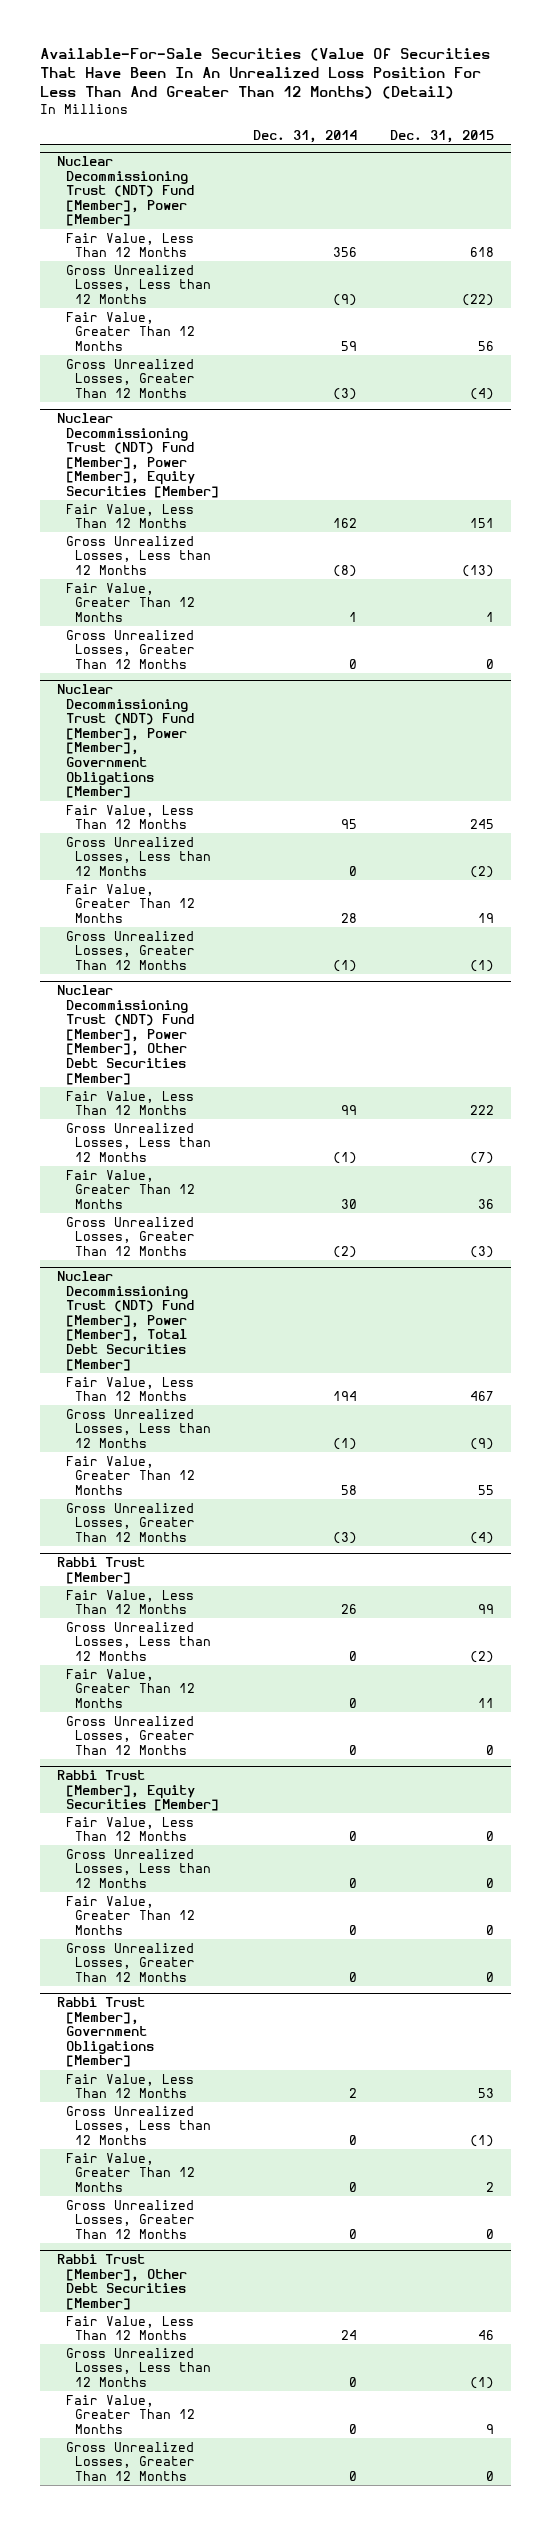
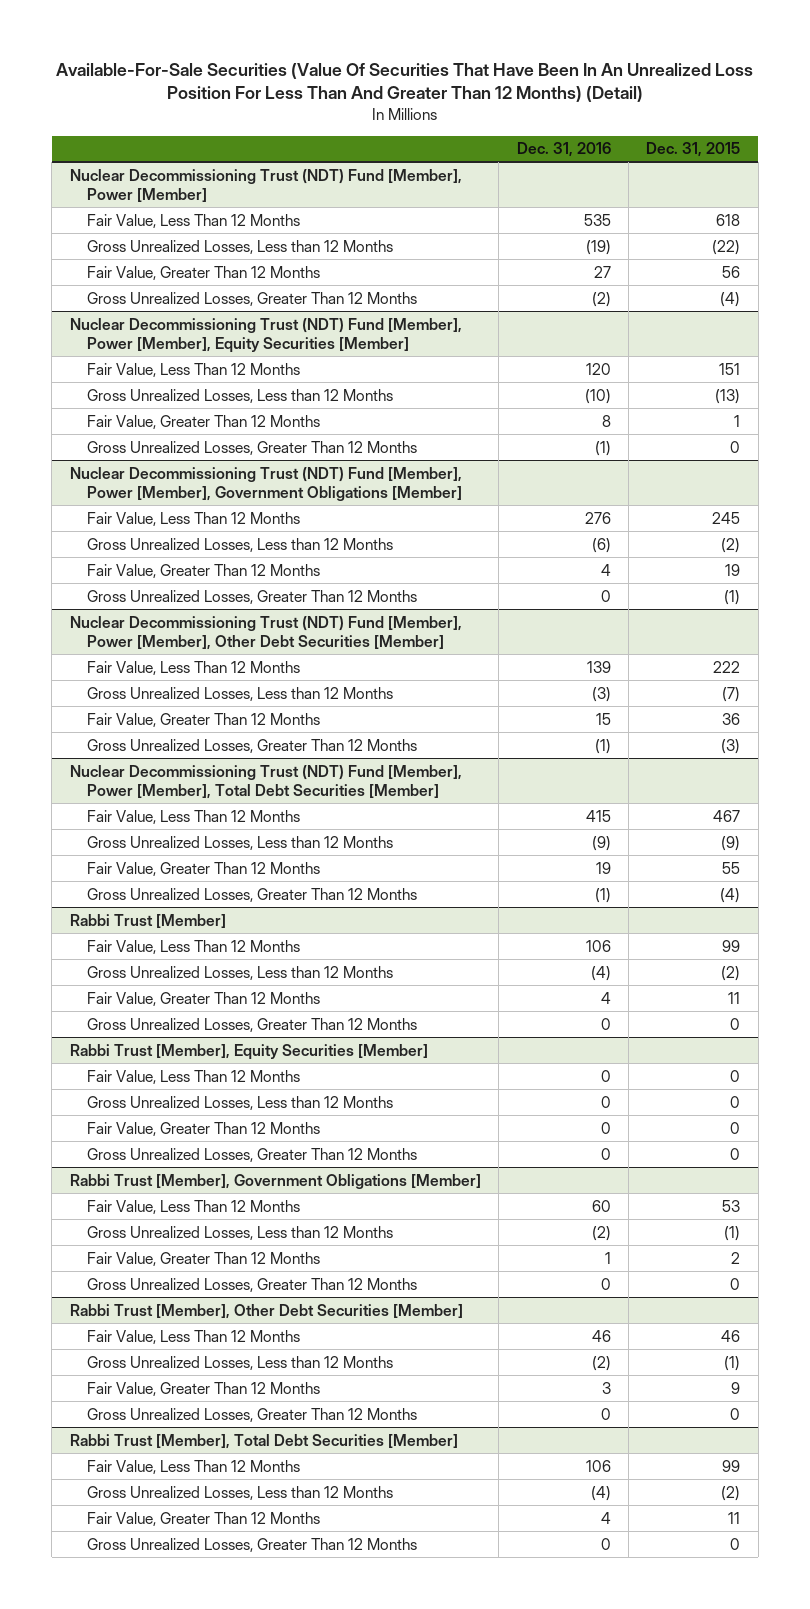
- | Dec. 31, 2014 | Dec. 31, 2015
+ | Dec. 31, 2016 | Dec. 31, 2015
+ Rabbi Trust [Member], Total Debt Securities [Member]
+ Fair Value, Less Than 12 Months | 106 | 99
+ Gross Unrealized Losses, Less than 12 Months | (4) | (2)
+ Fair Value, Greater Than 12 Months | 4 | 11
+ Gross Unrealized Losses, Greater Than 12 Months | 0 | 0

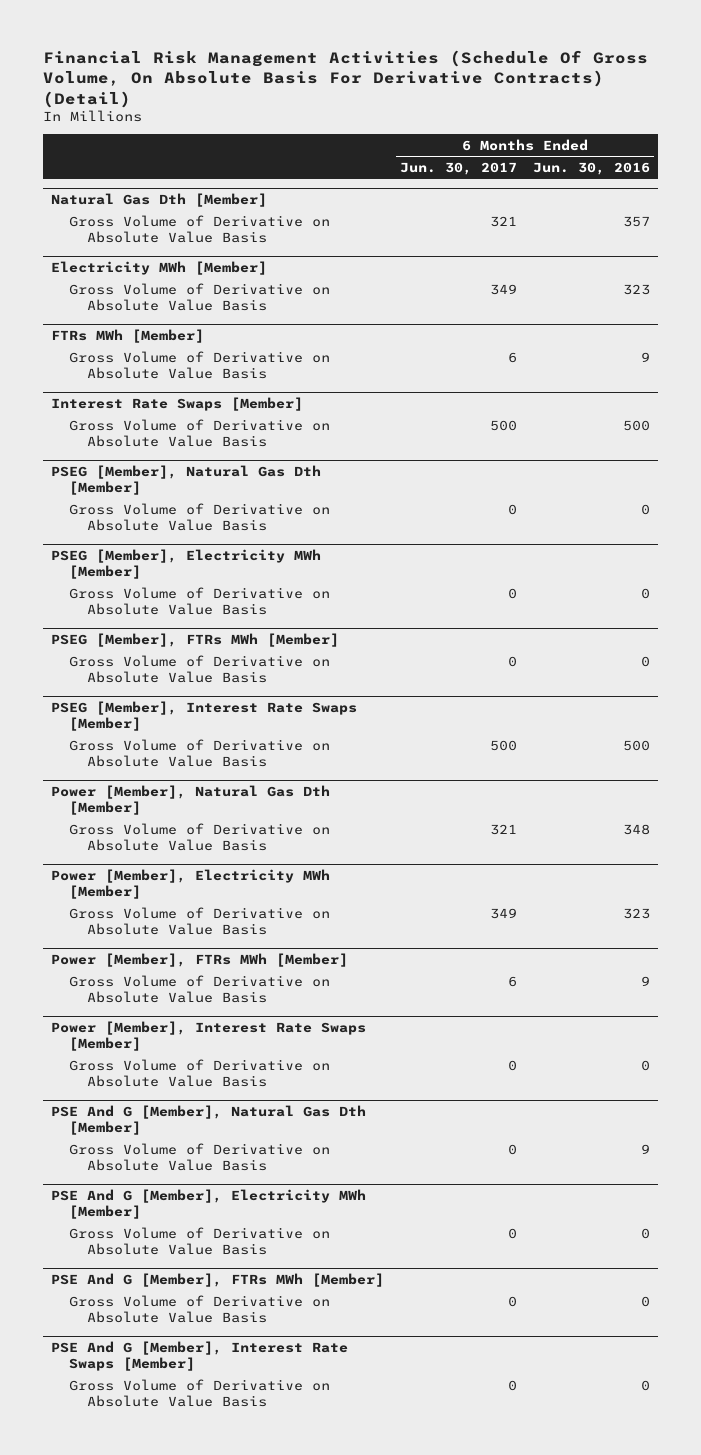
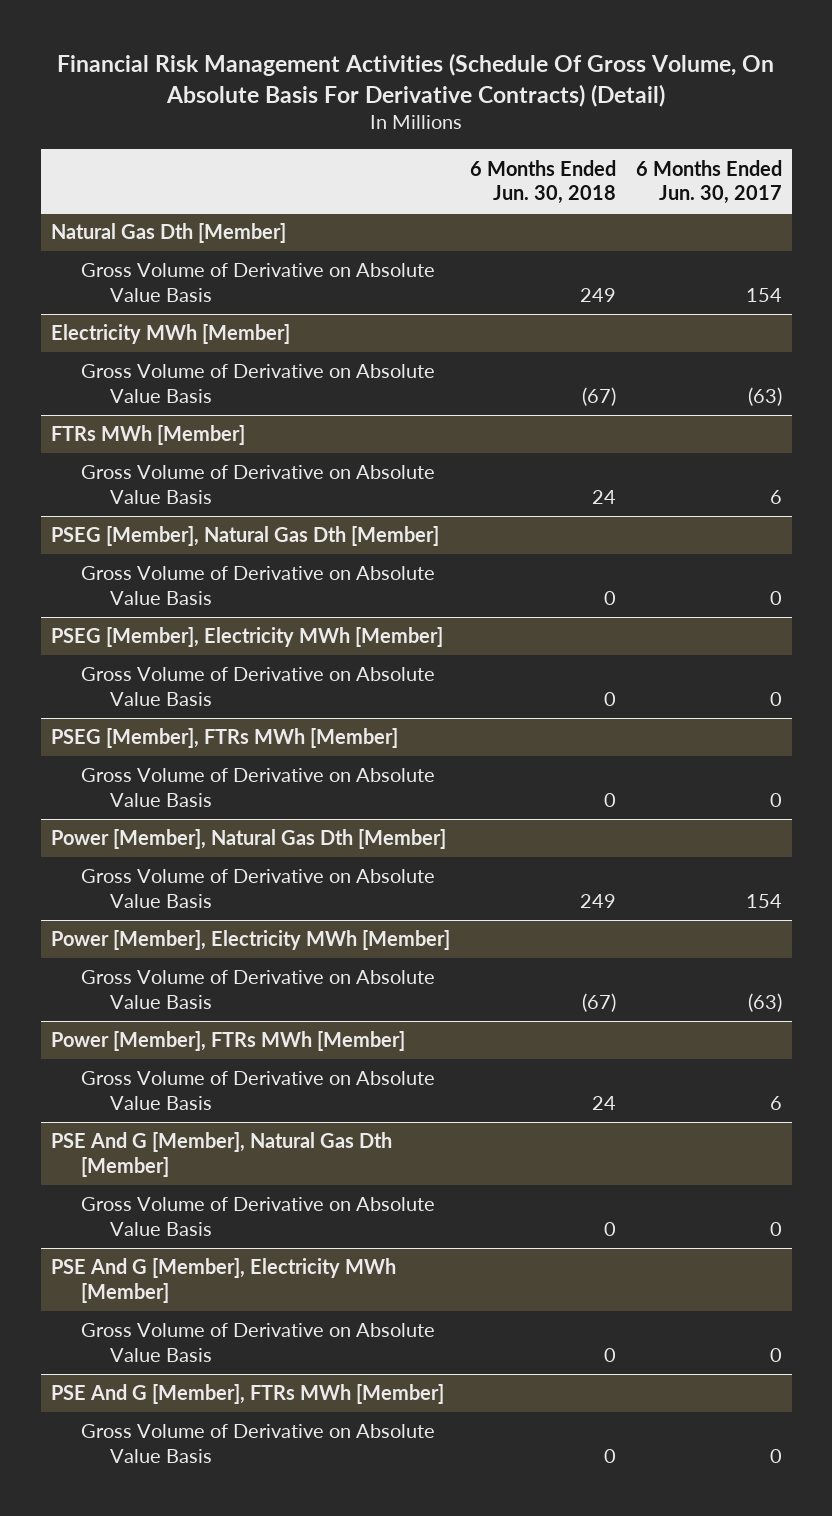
- | 6 Months Ended Jun. 30, 2017 | 6 Months Ended Jun. 30, 2016
+ | 6 Months Ended Jun. 30, 2018 | 6 Months Ended Jun. 30, 2017
@ Natural Gas Dth [Member]
- Gross Volume of Derivative on Absolute Value Basis | 321 | 357
+ Gross Volume of Derivative on Absolute Value Basis | 249 | 154
@ Electricity MWh [Member]
- Gross Volume of Derivative on Absolute Value Basis | 349 | 323
+ Gross Volume of Derivative on Absolute Value Basis | (67) | (63)
- Interest Rate Swaps [Member]
- Gross Volume of Derivative on Absolute Value Basis | 500 | 500
- PSEG [Member], Interest Rate Swaps [Member]
- Gross Volume of Derivative on Absolute Value Basis | 500 | 500
@ Power [Member], Natural Gas Dth [Member]
- Gross Volume of Derivative on Absolute Value Basis | 321 | 348
+ Gross Volume of Derivative on Absolute Value Basis | 249 | 154
@ Power [Member], Electricity MWh [Member]
- Gross Volume of Derivative on Absolute Value Basis | 349 | 323
+ Gross Volume of Derivative on Absolute Value Basis | (67) | (63)
- Power [Member], Interest Rate Swaps [Member]
- Gross Volume of Derivative on Absolute Value Basis | 0 | 0
- PSE And G [Member], Interest Rate Swaps [Member]
- Gross Volume of Derivative on Absolute Value Basis | 0 | 0

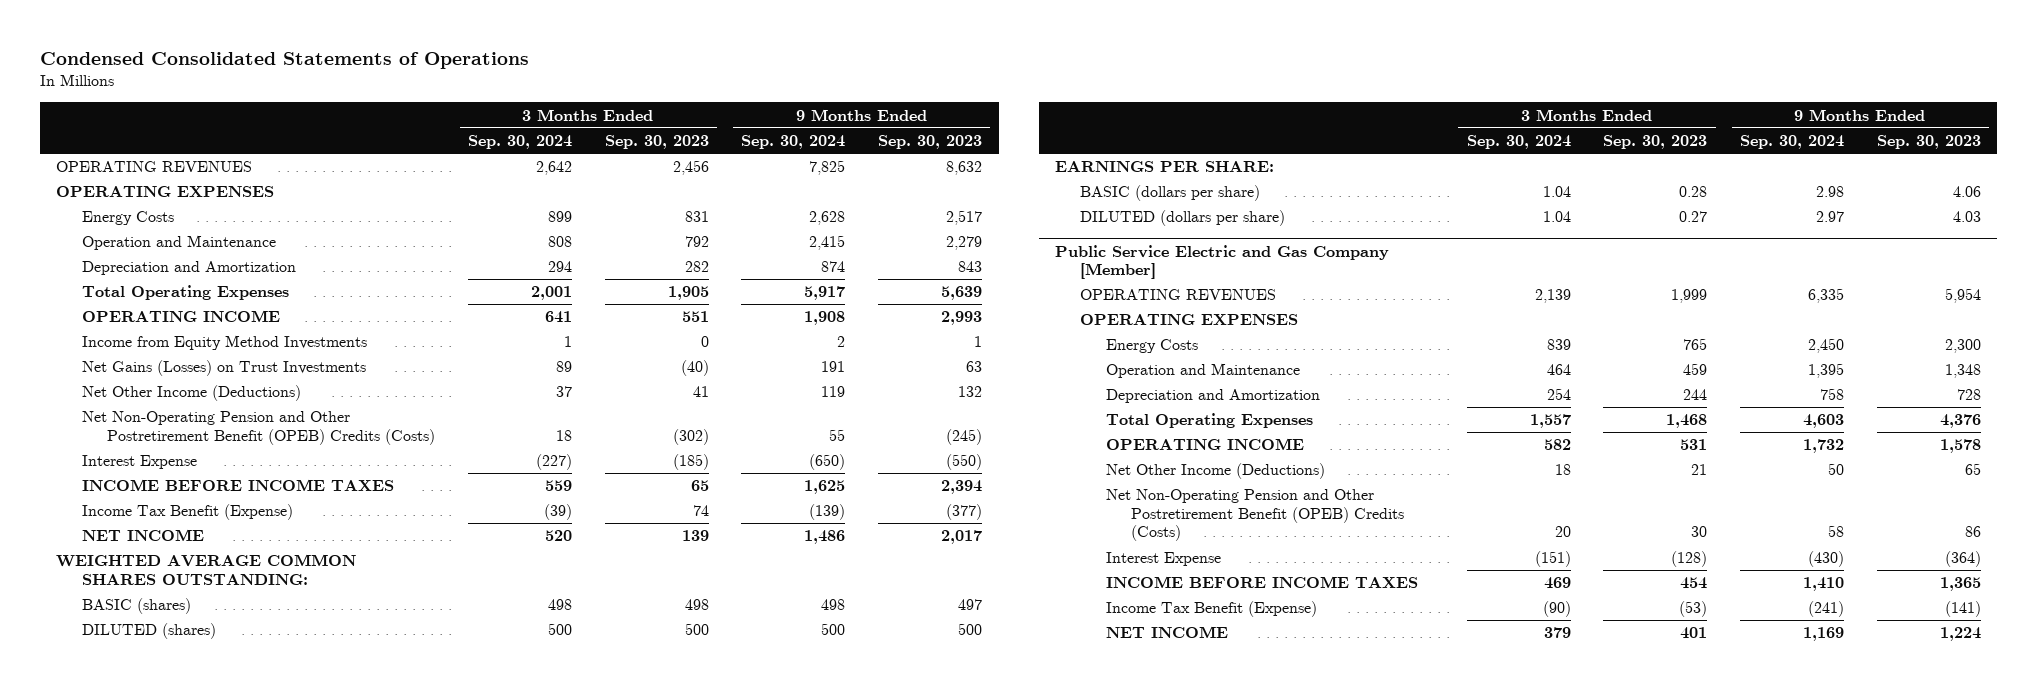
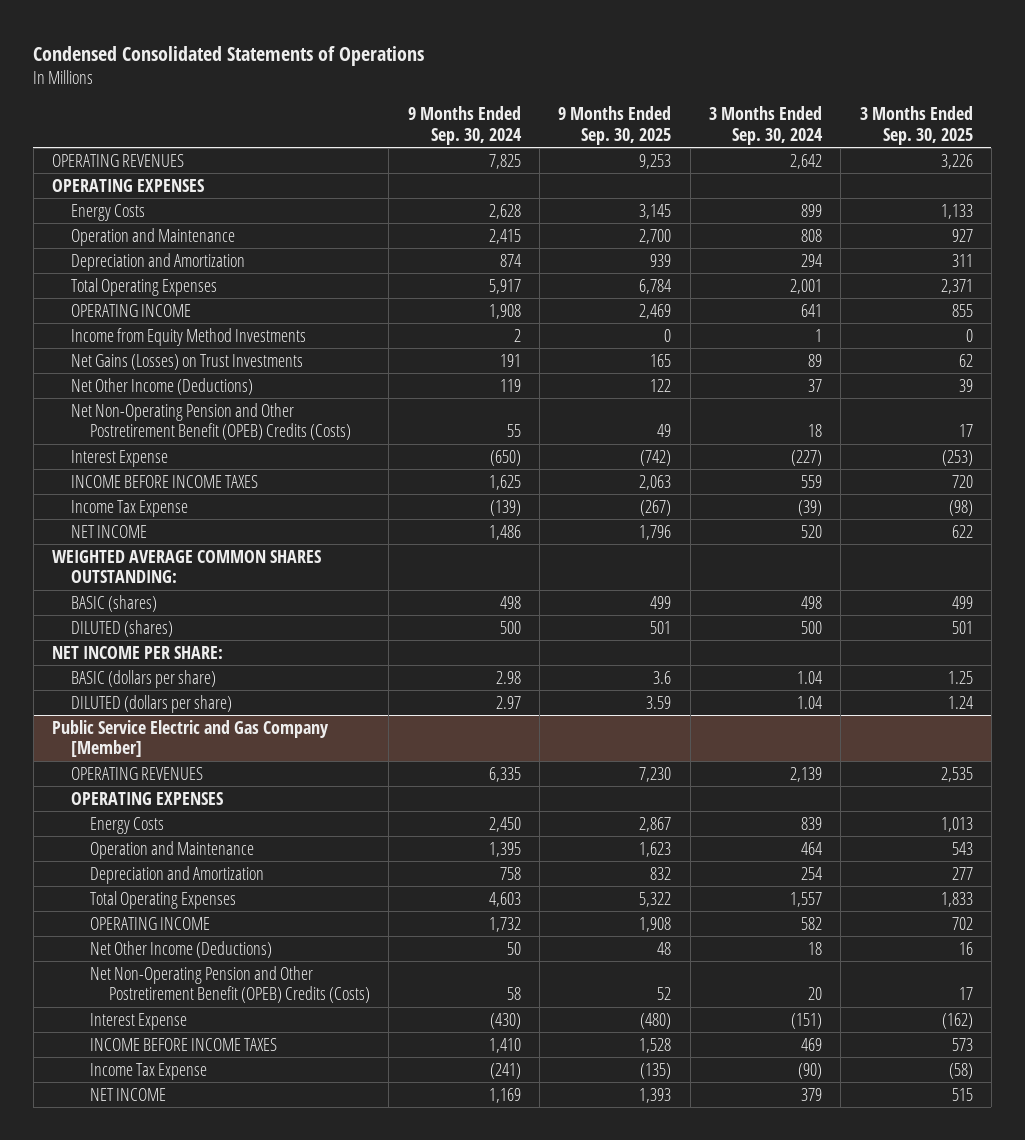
- | 3 Months Ended Sep. 30, 2024 | 3 Months Ended Sep. 30, 2023 | 9 Months Ended Sep. 30, 2024 | 9 Months Ended Sep. 30, 2023
+ | 9 Months Ended Sep. 30, 2024 | 9 Months Ended Sep. 30, 2025 | 3 Months Ended Sep. 30, 2024 | 3 Months Ended Sep. 30, 2025
- Income Tax Benefit (Expense) | (39) | 74 | (139) | (377)
+ Income Tax Expense | (139) | (267) | (39) | (98)
- EARNINGS PER SHARE:
+ NET INCOME PER SHARE:
@ Public Service Electric and Gas Company [Member]
- Income Tax Benefit (Expense) | (90) | (53) | (241) | (141)
+ Income Tax Expense | (241) | (135) | (90) | (58)

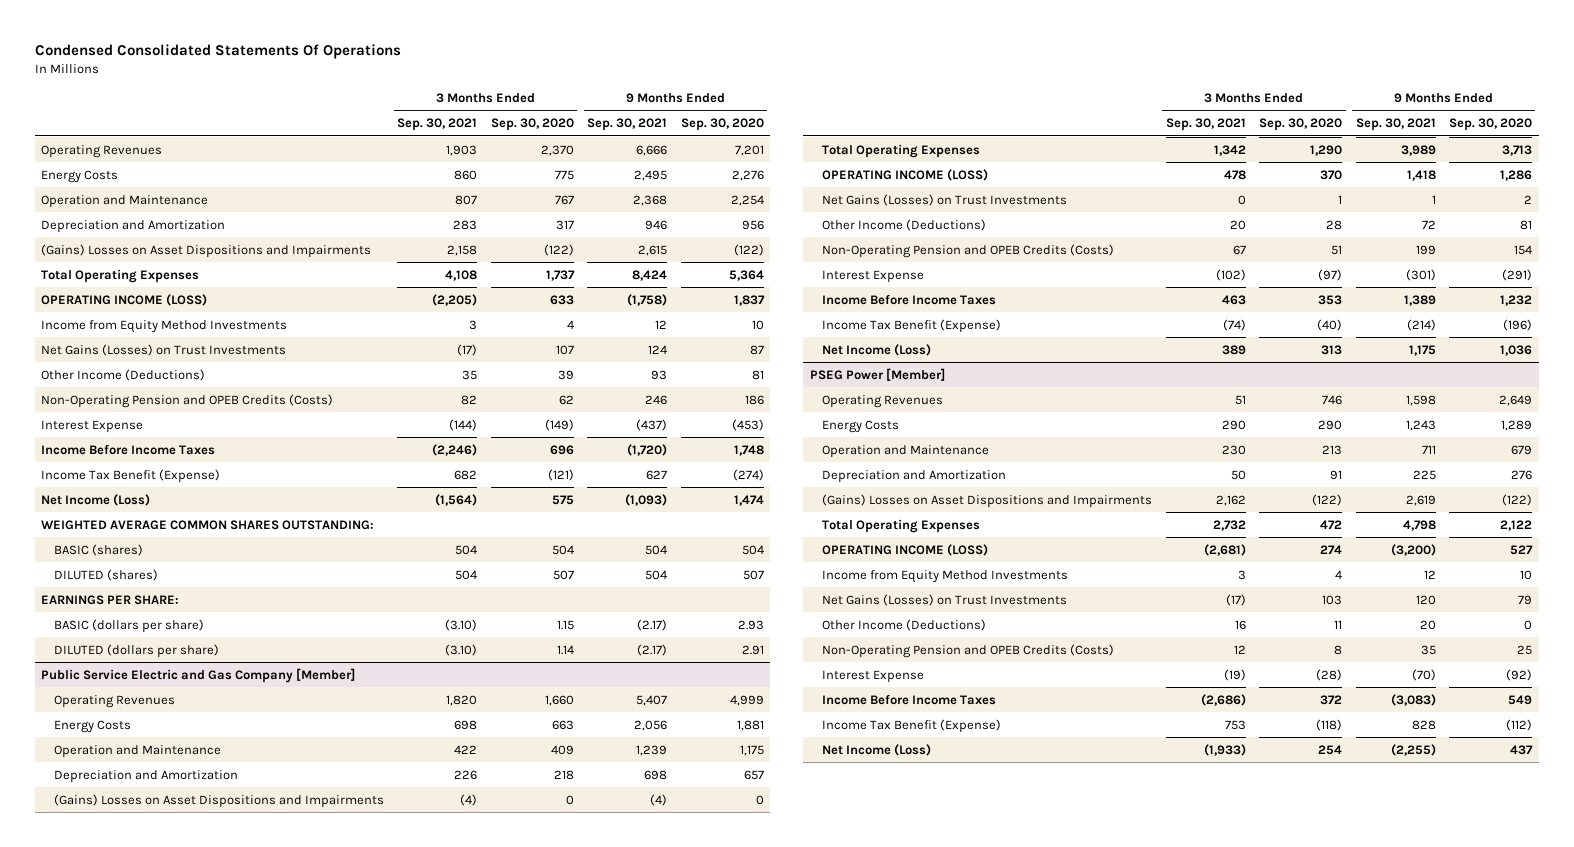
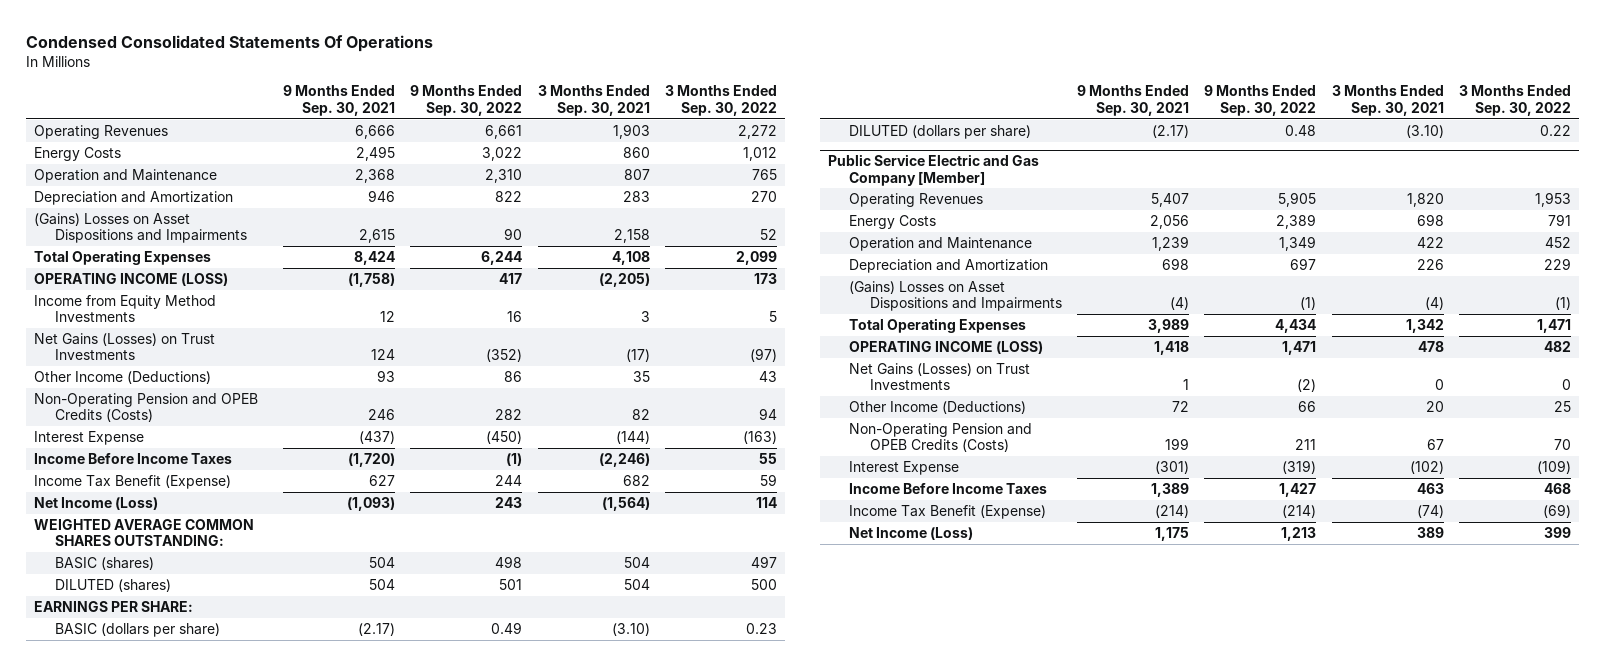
- | 3 Months Ended Sep. 30, 2021 | 3 Months Ended Sep. 30, 2020 | 9 Months Ended Sep. 30, 2021 | 9 Months Ended Sep. 30, 2020
+ | 9 Months Ended Sep. 30, 2021 | 9 Months Ended Sep. 30, 2022 | 3 Months Ended Sep. 30, 2021 | 3 Months Ended Sep. 30, 2022
- PSEG Power [Member]
- Operating Revenues | 51 | 746 | 1,598 | 2,649
- Energy Costs | 290 | 290 | 1,243 | 1,289
- Operation and Maintenance | 230 | 213 | 711 | 679
- Depreciation and Amortization | 50 | 91 | 225 | 276
- (Gains) Losses on Asset Dispositions and Impairments | 2,162 | (122) | 2,619 | (122)
- Total Operating Expenses | 2,732 | 472 | 4,798 | 2,122
- OPERATING INCOME (LOSS) | (2,681) | 274 | (3,200) | 527
- Income from Equity Method Investments | 3 | 4 | 12 | 10
- Net Gains (Losses) on Trust Investments | (17) | 103 | 120 | 79
- Other Income (Deductions) | 16 | 11 | 20 | 0
- Non-Operating Pension and OPEB Credits (Costs) | 12 | 8 | 35 | 25
- Interest Expense | (19) | (28) | (70) | (92)
- Income Before Income Taxes | (2,686) | 372 | (3,083) | 549
- Income Tax Benefit (Expense) | 753 | (118) | 828 | (112)
- Net Income (Loss) | (1,933) | 254 | (2,255) | 437

